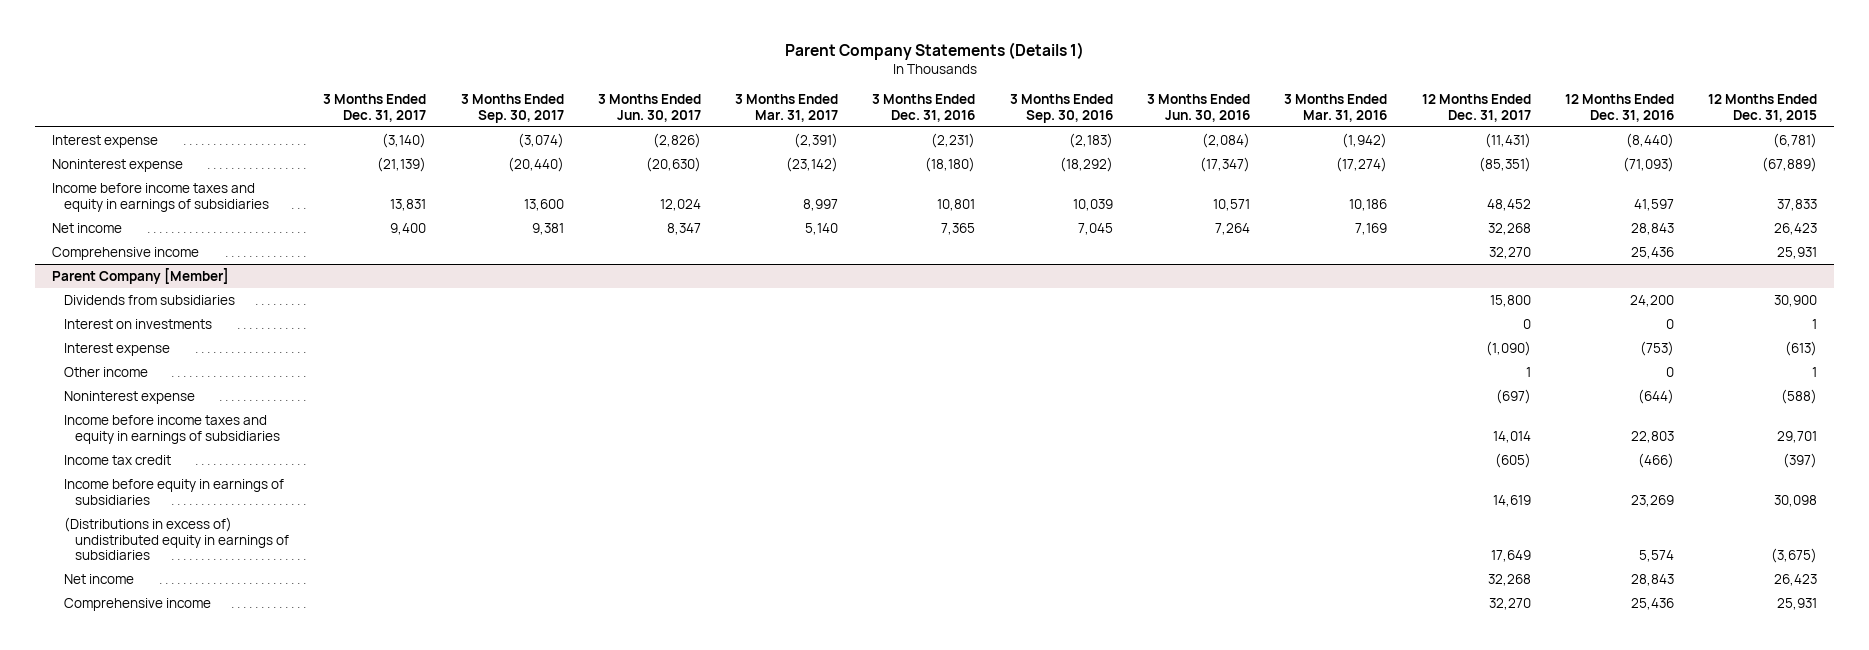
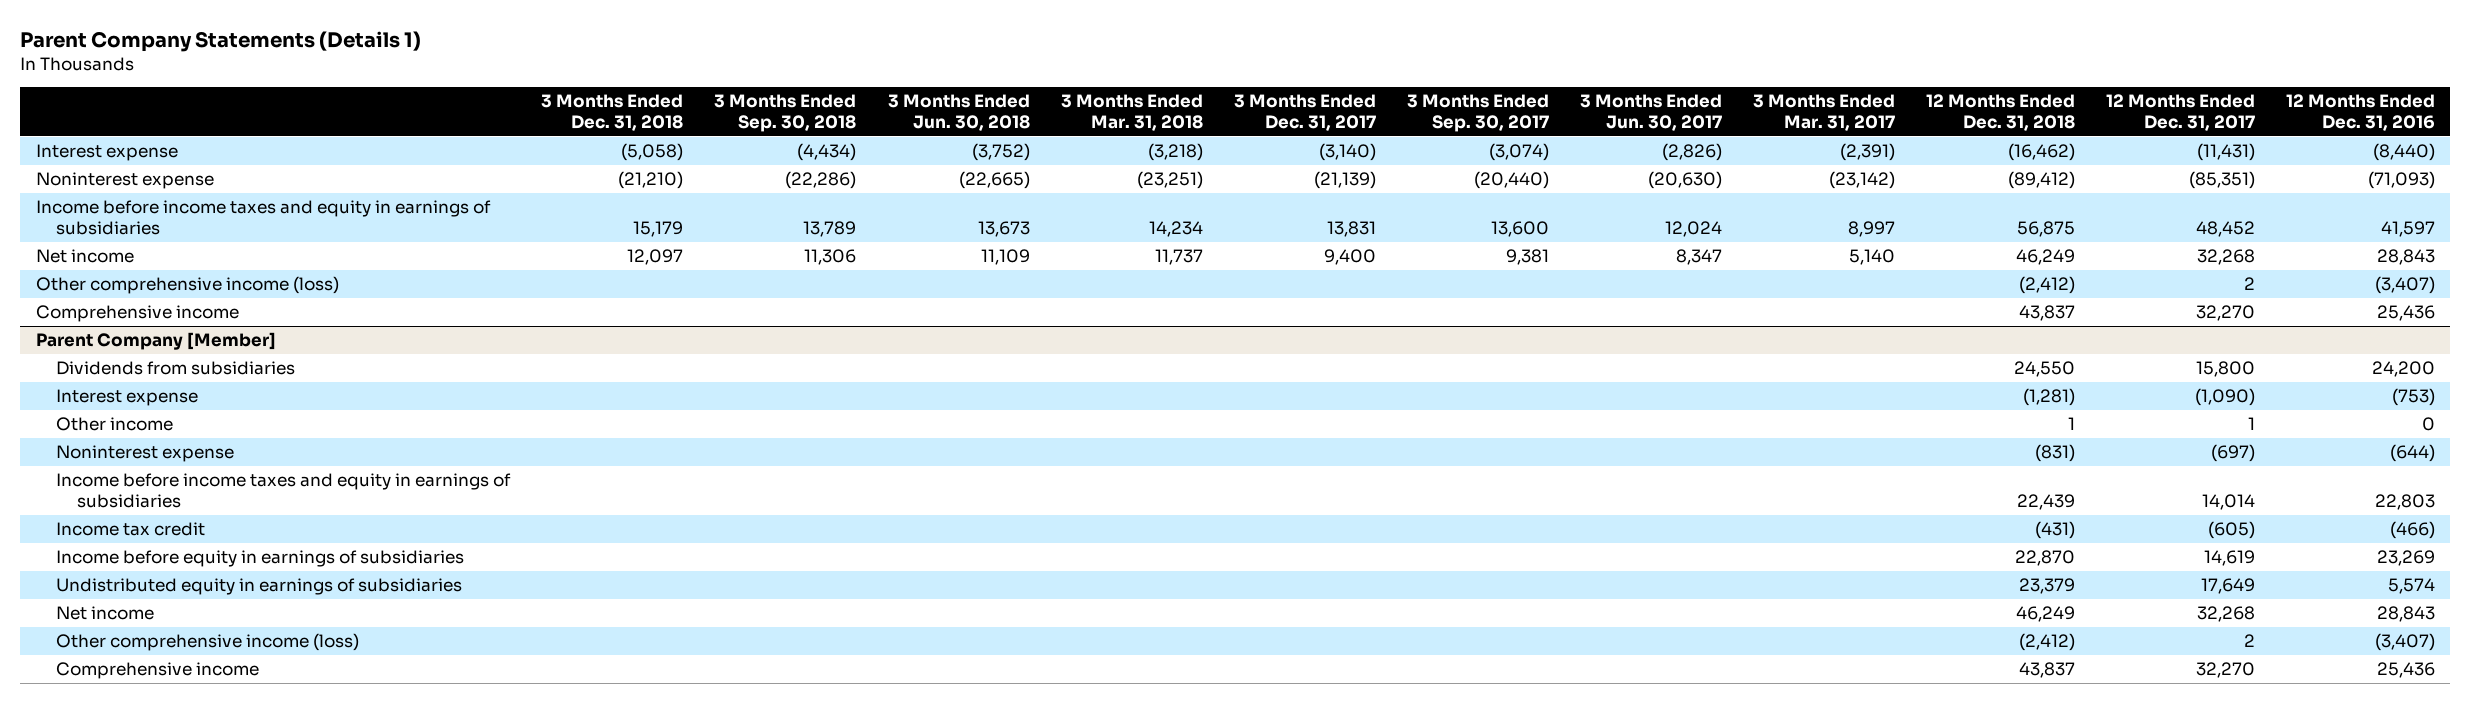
- | 3 Months Ended Dec. 31, 2017 | 3 Months Ended Sep. 30, 2017 | 3 Months Ended Jun. 30, 2017 | 3 Months Ended Mar. 31, 2017 | 3 Months Ended Dec. 31, 2016 | 3 Months Ended Sep. 30, 2016 | 3 Months Ended Jun. 30, 2016 | 3 Months Ended Mar. 31, 2016 | 12 Months Ended Dec. 31, 2017 | 12 Months Ended Dec. 31, 2016 | 12 Months Ended Dec. 31, 2015
+ | 3 Months Ended Dec. 31, 2018 | 3 Months Ended Sep. 30, 2018 | 3 Months Ended Jun. 30, 2018 | 3 Months Ended Mar. 31, 2018 | 3 Months Ended Dec. 31, 2017 | 3 Months Ended Sep. 30, 2017 | 3 Months Ended Jun. 30, 2017 | 3 Months Ended Mar. 31, 2017 | 12 Months Ended Dec. 31, 2018 | 12 Months Ended Dec. 31, 2017 | 12 Months Ended Dec. 31, 2016
+ Other comprehensive income (loss) | | | | | | | | | (2,412) | 2 | (3,407)
@ Parent Company [Member]
- Interest on investments | | | | | | | | | 0 | 0 | 1
- (Distributions in excess of) undistributed equity in earnings of subsidiaries | | | | | | | | | 17,649 | 5,574 | (3,675)
+ Undistributed equity in earnings of subsidiaries | | | | | | | | | 23,379 | 17,649 | 5,574
+ Other comprehensive income (loss) | | | | | | | | | (2,412) | 2 | (3,407)

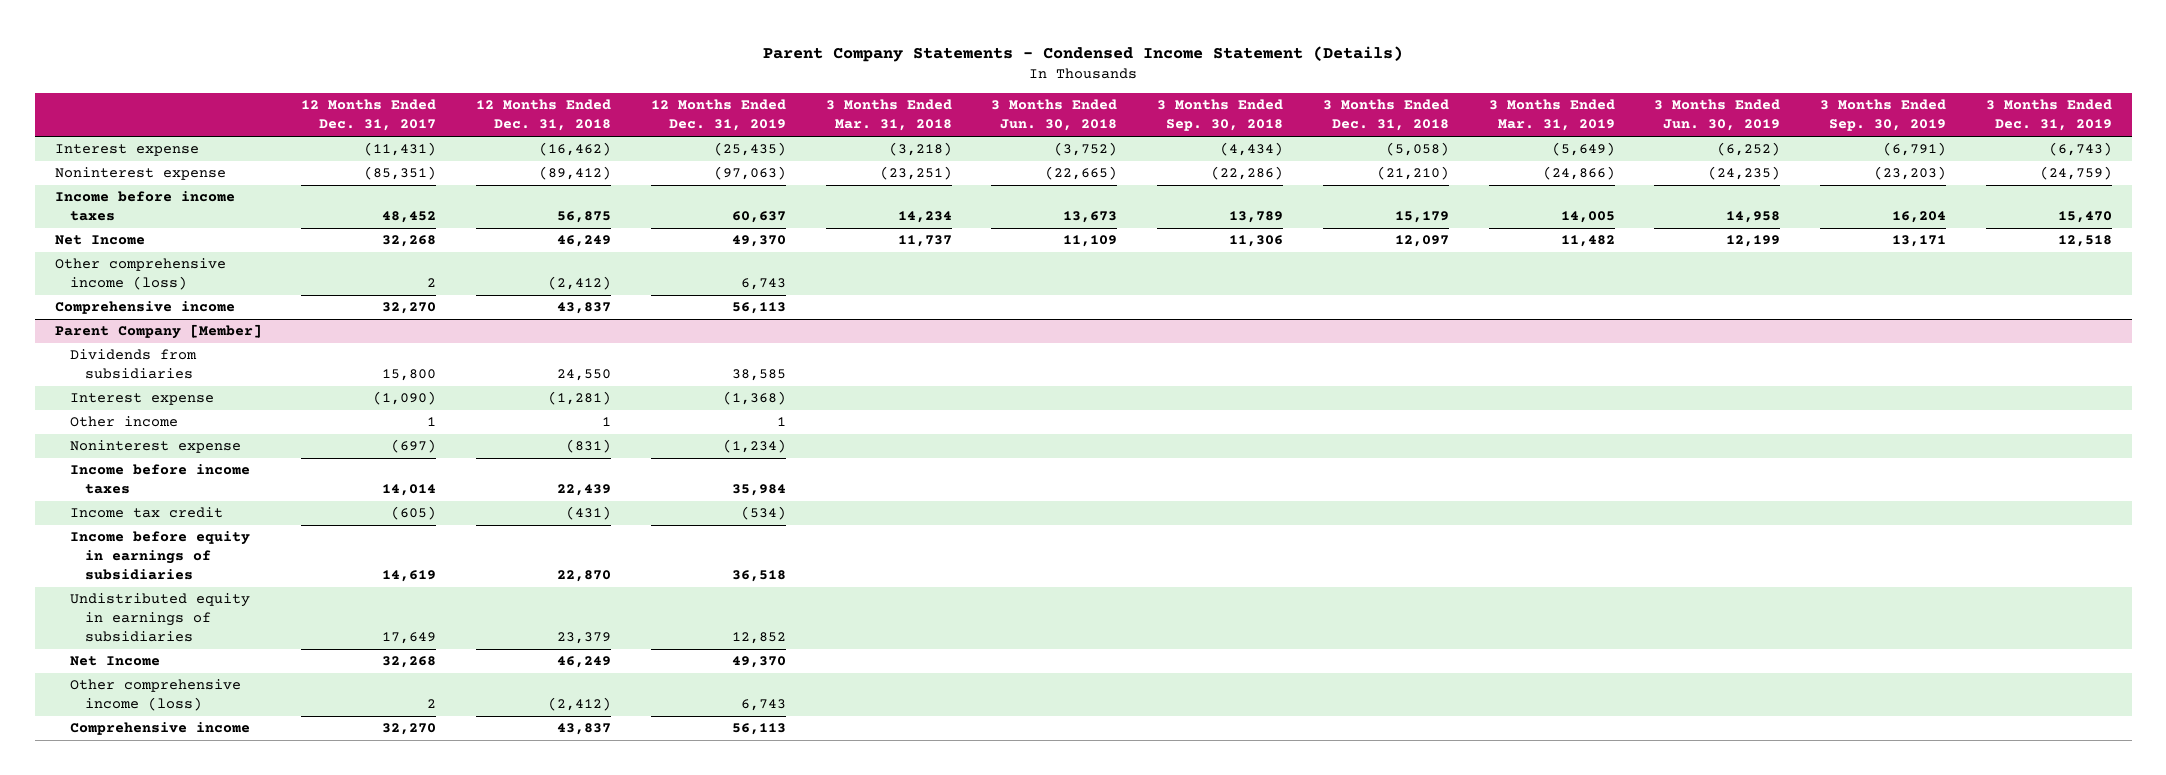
- Parent Company Statements (Details 1)
+ Parent Company Statements - Condensed Income Statement (Details)
- | 3 Months Ended Dec. 31, 2018 | 3 Months Ended Sep. 30, 2018 | 3 Months Ended Jun. 30, 2018 | 3 Months Ended Mar. 31, 2018 | 3 Months Ended Dec. 31, 2017 | 3 Months Ended Sep. 30, 2017 | 3 Months Ended Jun. 30, 2017 | 3 Months Ended Mar. 31, 2017 | 12 Months Ended Dec. 31, 2018 | 12 Months Ended Dec. 31, 2017 | 12 Months Ended Dec. 31, 2016
+ | 12 Months Ended Dec. 31, 2017 | 12 Months Ended Dec. 31, 2018 | 12 Months Ended Dec. 31, 2019 | 3 Months Ended Mar. 31, 2018 | 3 Months Ended Jun. 30, 2018 | 3 Months Ended Sep. 30, 2018 | 3 Months Ended Dec. 31, 2018 | 3 Months Ended Mar. 31, 2019 | 3 Months Ended Jun. 30, 2019 | 3 Months Ended Sep. 30, 2019 | 3 Months Ended Dec. 31, 2019
- Income before income taxes and equity in earnings of subsidiaries | 15,179 | 13,789 | 13,673 | 14,234 | 13,831 | 13,600 | 12,024 | 8,997 | 56,875 | 48,452 | 41,597
- Net income | 12,097 | 11,306 | 11,109 | 11,737 | 9,400 | 9,381 | 8,347 | 5,140 | 46,249 | 32,268 | 28,843
+ Income before income taxes | 48,452 | 56,875 | 60,637 | 14,234 | 13,673 | 13,789 | 15,179 | 14,005 | 14,958 | 16,204 | 15,470
+ Net Income | 32,268 | 46,249 | 49,370 | 11,737 | 11,109 | 11,306 | 12,097 | 11,482 | 12,199 | 13,171 | 12,518
@ Parent Company [Member]
- Income before income taxes and equity in earnings of subsidiaries | | | | | | | | | 22,439 | 14,014 | 22,803
+ Income before income taxes | 14,014 | 22,439 | 35,984 | | | | | | | |
- Net income | | | | | | | | | 46,249 | 32,268 | 28,843
+ Net Income | 32,268 | 46,249 | 49,370 | | | | | | | |

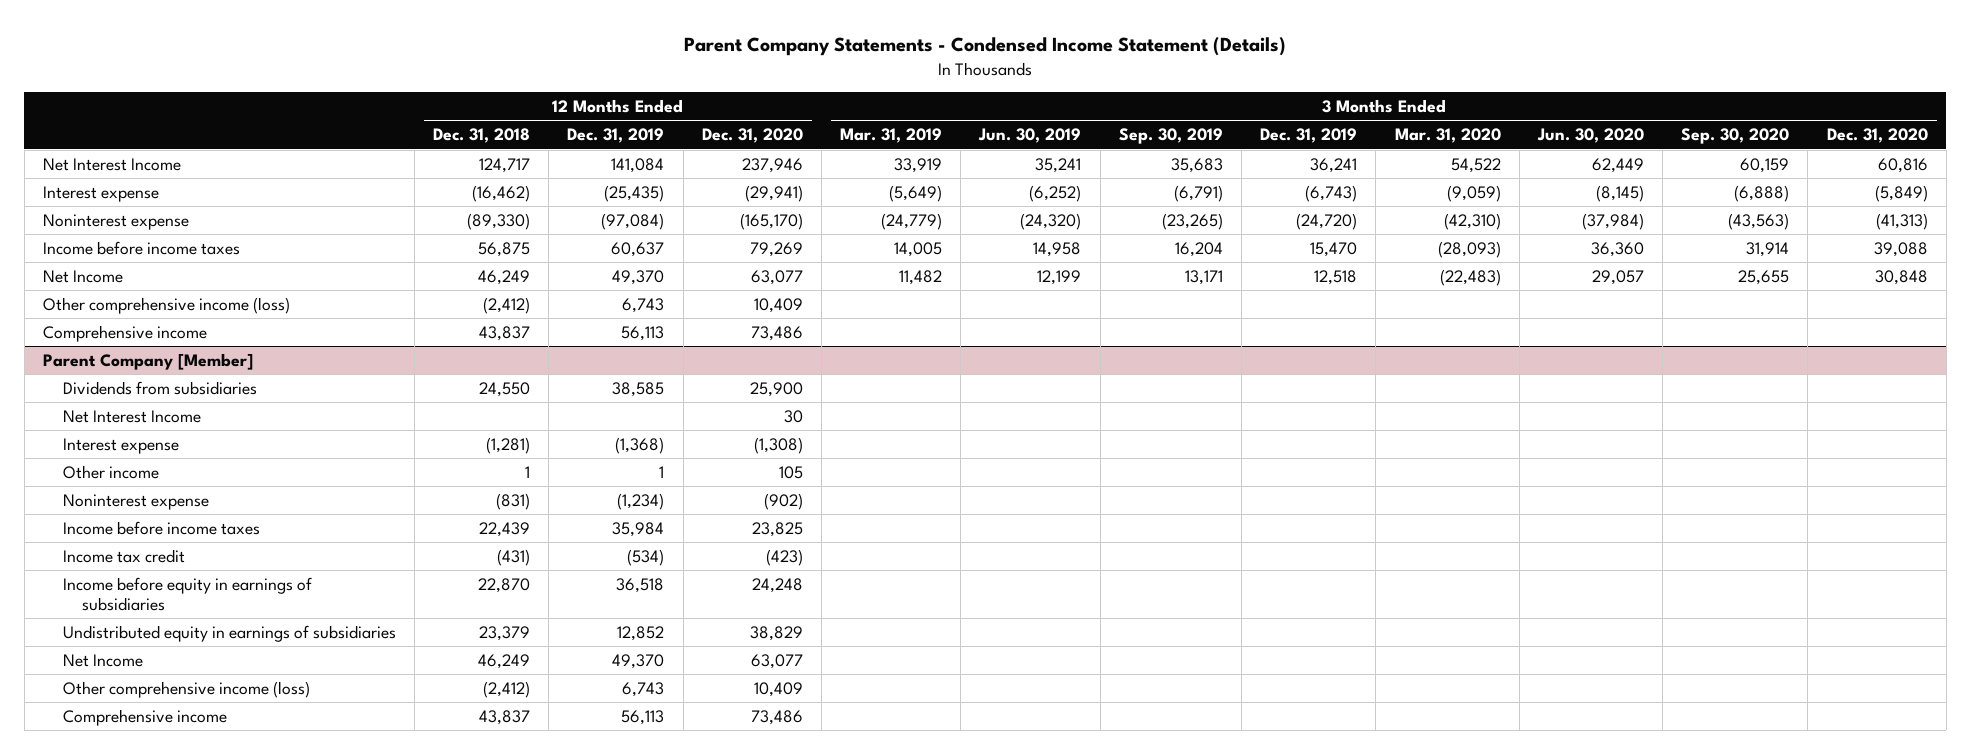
- | 12 Months Ended Dec. 31, 2017 | 12 Months Ended Dec. 31, 2018 | 12 Months Ended Dec. 31, 2019 | 3 Months Ended Mar. 31, 2018 | 3 Months Ended Jun. 30, 2018 | 3 Months Ended Sep. 30, 2018 | 3 Months Ended Dec. 31, 2018 | 3 Months Ended Mar. 31, 2019 | 3 Months Ended Jun. 30, 2019 | 3 Months Ended Sep. 30, 2019 | 3 Months Ended Dec. 31, 2019
+ | 12 Months Ended Dec. 31, 2018 | 12 Months Ended Dec. 31, 2019 | 12 Months Ended Dec. 31, 2020 | 3 Months Ended Mar. 31, 2019 | 3 Months Ended Jun. 30, 2019 | 3 Months Ended Sep. 30, 2019 | 3 Months Ended Dec. 31, 2019 | 3 Months Ended Mar. 31, 2020 | 3 Months Ended Jun. 30, 2020 | 3 Months Ended Sep. 30, 2020 | 3 Months Ended Dec. 31, 2020
+ Net Interest Income | 124,717 | 141,084 | 237,946 | 33,919 | 35,241 | 35,683 | 36,241 | 54,522 | 62,449 | 60,159 | 60,816
- Noninterest expense | (85,351) | (89,412) | (97,063) | (23,251) | (22,665) | (22,286) | (21,210) | (24,866) | (24,235) | (23,203) | (24,759)
+ Noninterest expense | (89,330) | (97,084) | (165,170) | (24,779) | (24,320) | (23,265) | (24,720) | (42,310) | (37,984) | (43,563) | (41,313)
@ Parent Company [Member]
+ Net Interest Income | | | 30 | | | | | | | |

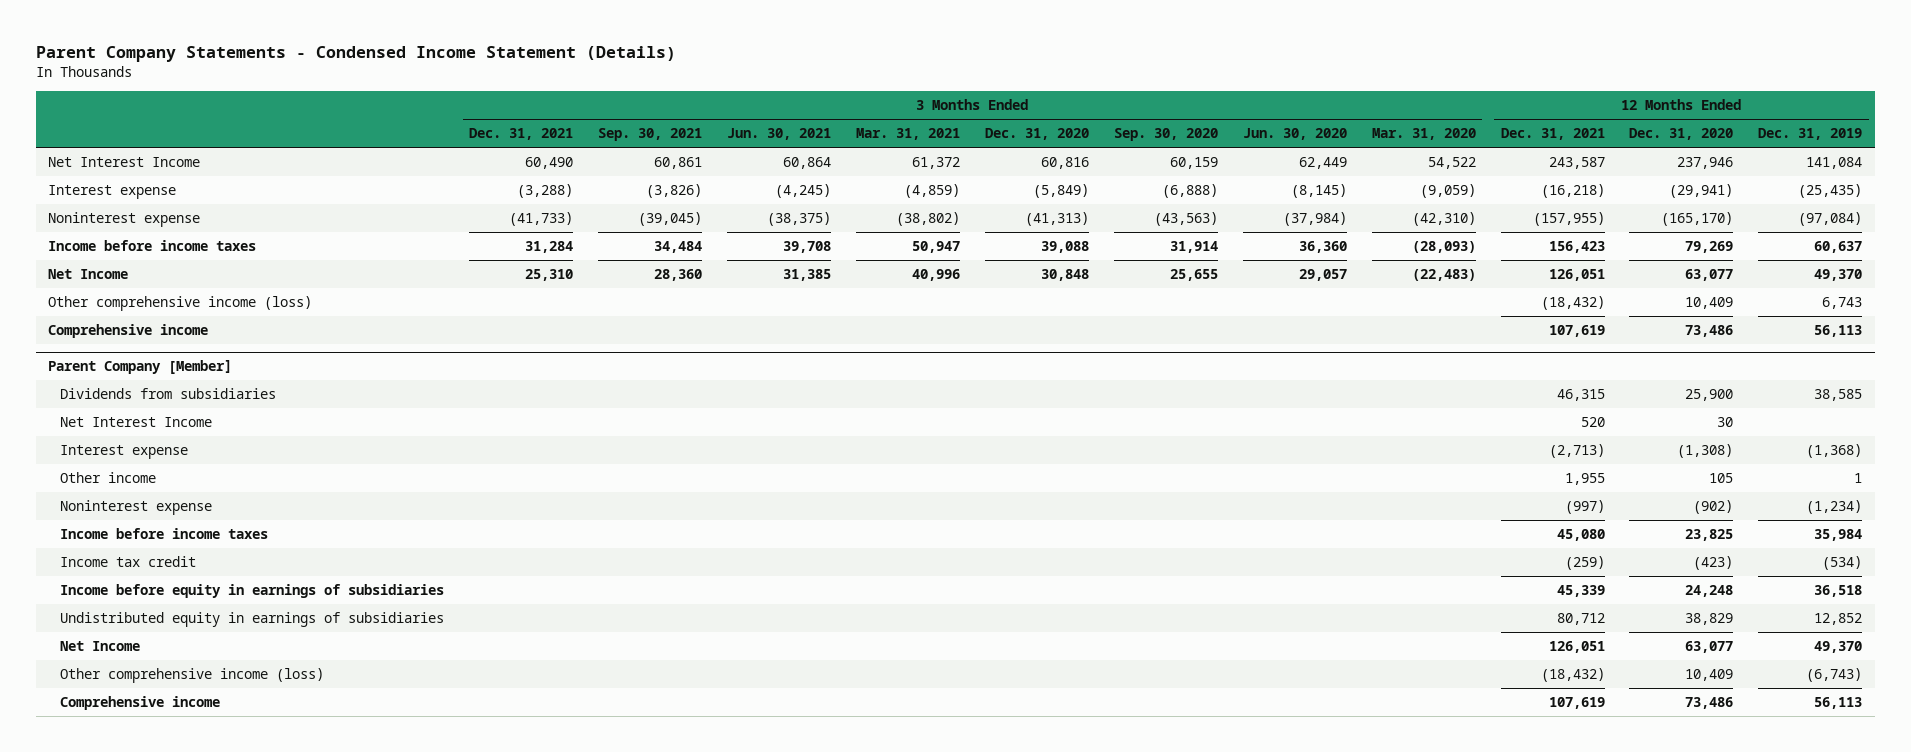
- | 12 Months Ended Dec. 31, 2018 | 12 Months Ended Dec. 31, 2019 | 12 Months Ended Dec. 31, 2020 | 3 Months Ended Mar. 31, 2019 | 3 Months Ended Jun. 30, 2019 | 3 Months Ended Sep. 30, 2019 | 3 Months Ended Dec. 31, 2019 | 3 Months Ended Mar. 31, 2020 | 3 Months Ended Jun. 30, 2020 | 3 Months Ended Sep. 30, 2020 | 3 Months Ended Dec. 31, 2020
+ | 3 Months Ended Dec. 31, 2021 | 3 Months Ended Sep. 30, 2021 | 3 Months Ended Jun. 30, 2021 | 3 Months Ended Mar. 31, 2021 | 3 Months Ended Dec. 31, 2020 | 3 Months Ended Sep. 30, 2020 | 3 Months Ended Jun. 30, 2020 | 3 Months Ended Mar. 31, 2020 | 12 Months Ended Dec. 31, 2021 | 12 Months Ended Dec. 31, 2020 | 12 Months Ended Dec. 31, 2019
@ Parent Company [Member]
- Other comprehensive income (loss) | (2,412) | 6,743 | 10,409 | | | | | | | |
+ Other comprehensive income (loss) | | | | | | | | | (18,432) | 10,409 | (6,743)

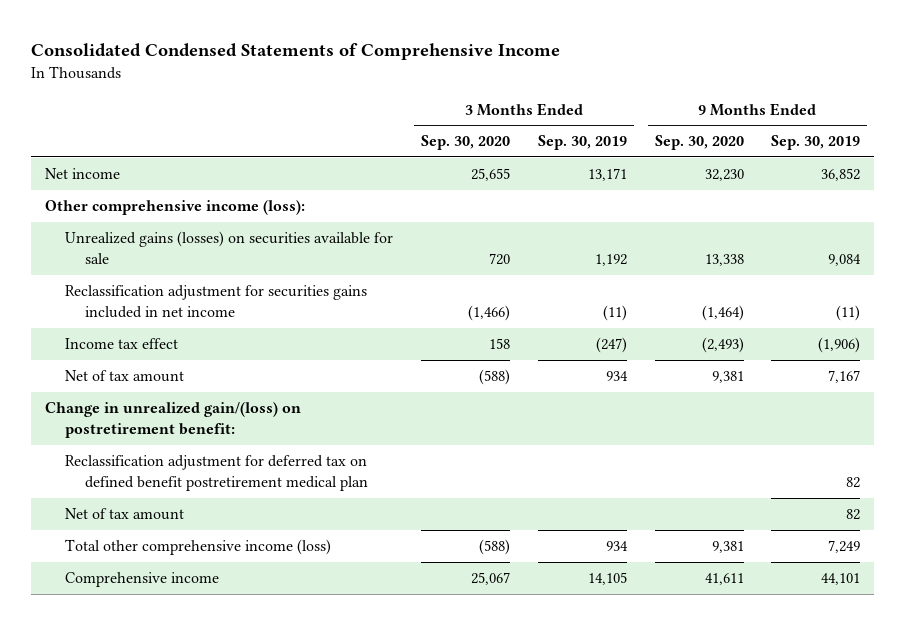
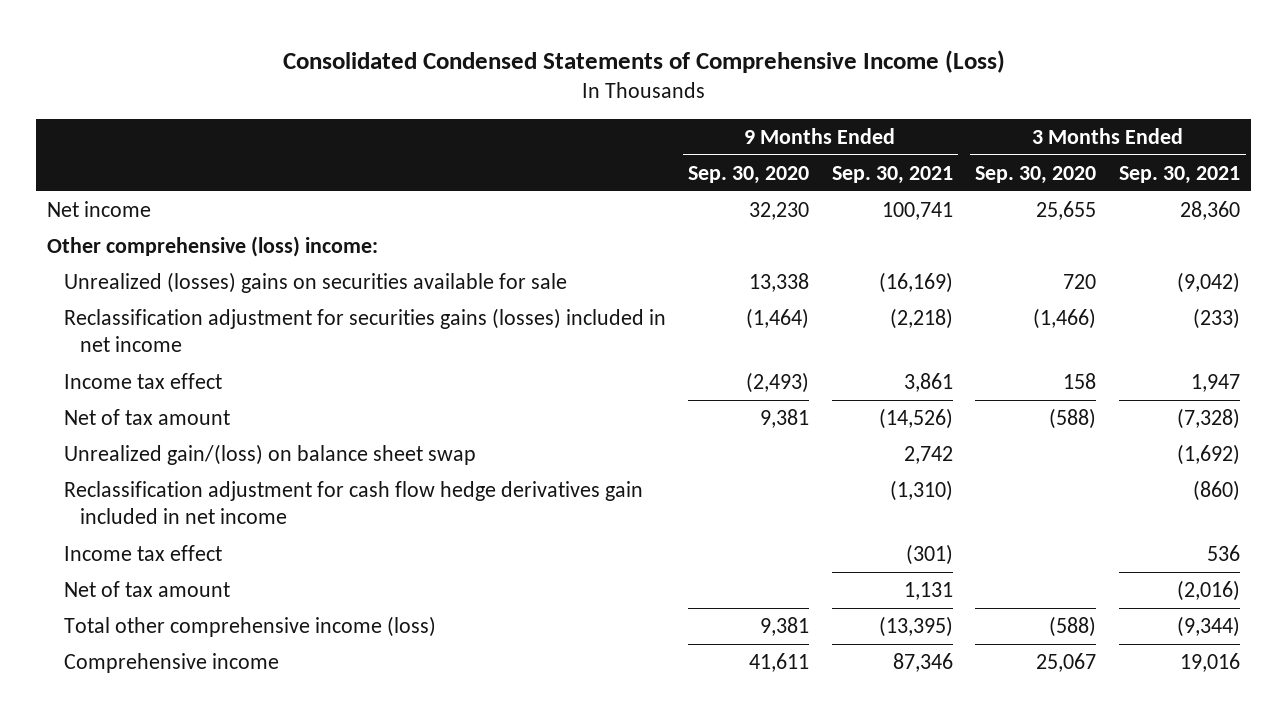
- Consolidated Condensed Statements of Comprehensive Income
+ Consolidated Condensed Statements of Comprehensive Income (Loss)
- | 3 Months Ended Sep. 30, 2020 | 3 Months Ended Sep. 30, 2019 | 9 Months Ended Sep. 30, 2020 | 9 Months Ended Sep. 30, 2019
+ | 9 Months Ended Sep. 30, 2020 | 9 Months Ended Sep. 30, 2021 | 3 Months Ended Sep. 30, 2020 | 3 Months Ended Sep. 30, 2021
- Other comprehensive income (loss):
- Unrealized gains (losses) on securities available for sale | 720 | 1,192 | 13,338 | 9,084
- Reclassification adjustment for securities gains included in net income | (1,466) | (11) | (1,464) | (11)
+ Other comprehensive (loss) income:
+ Unrealized (losses) gains on securities available for sale | 13,338 | (16,169) | 720 | (9,042)
+ Reclassification adjustment for securities gains (losses) included in net income | (1,464) | (2,218) | (1,466) | (233)
- Change in unrealized gain/(loss) on postretirement benefit:
- Reclassification adjustment for deferred tax on defined benefit postretirement medical plan | | | | 82
+ Unrealized gain/(loss) on balance sheet swap | | 2,742 | | (1,692)
+ Reclassification adjustment for cash flow hedge derivatives gain included in net income | | (1,310) | | (860)
+ Income tax effect | | (301) | | 536

